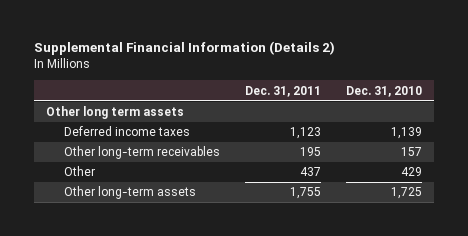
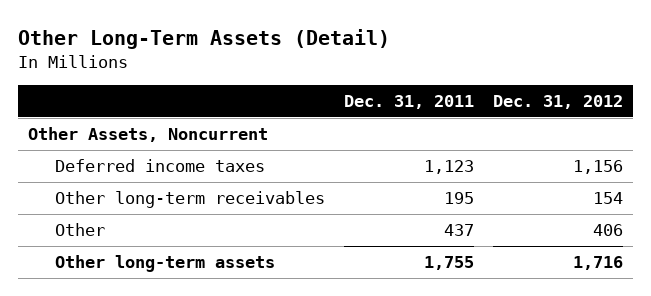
- Supplemental Financial Information (Details 2)
+ Other Long-Term Assets (Detail)
- | Dec. 31, 2011 | Dec. 31, 2010
+ | Dec. 31, 2011 | Dec. 31, 2012
- Other long term assets
+ Other Assets, Noncurrent

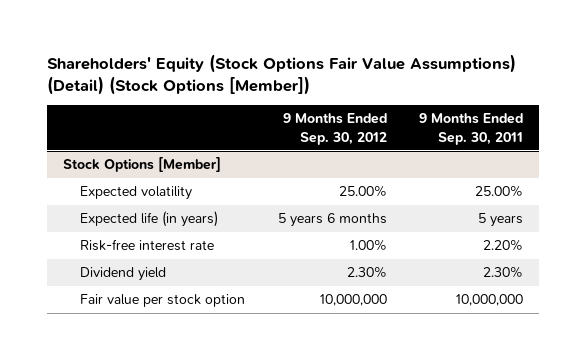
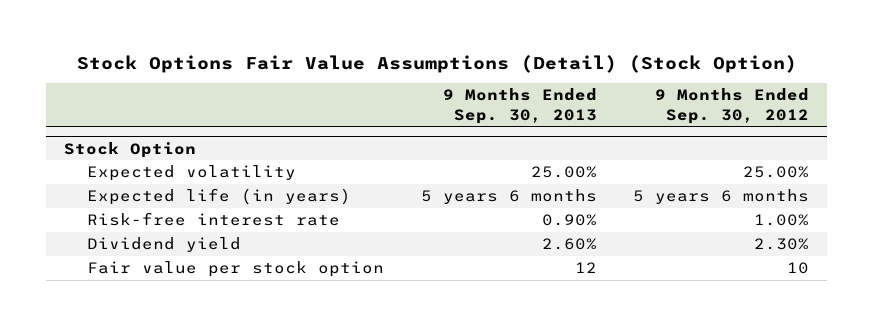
- Shareholders' Equity (Stock Options Fair Value Assumptions) (Detail) (Stock Options [Member])
+ Stock Options Fair Value Assumptions (Detail) (Stock Option)
- | 9 Months Ended Sep. 30, 2012 | 9 Months Ended Sep. 30, 2011
+ | 9 Months Ended Sep. 30, 2013 | 9 Months Ended Sep. 30, 2012
- Stock Options [Member]
+ Stock Option
- Fair value per stock option | 10,000,000 | 10,000,000
+ Fair value per stock option | 12 | 10

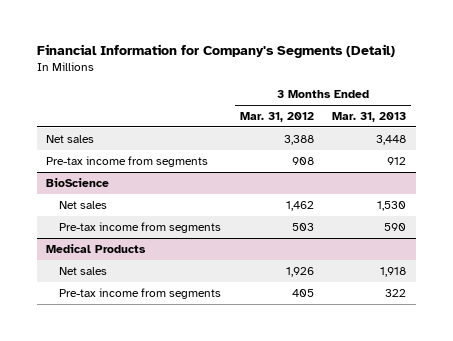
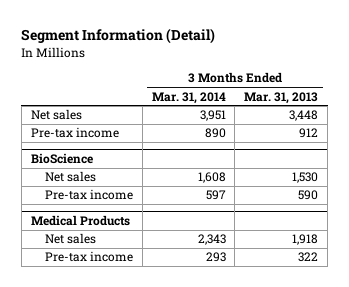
- Financial Information for Company's Segments (Detail)
+ Segment Information (Detail)
- | 3 Months Ended Mar. 31, 2012 | 3 Months Ended Mar. 31, 2013
+ | 3 Months Ended Mar. 31, 2014 | 3 Months Ended Mar. 31, 2013
- Pre-tax income from segments | 908 | 912
+ Pre-tax income | 890 | 912
@ BioScience
- Pre-tax income from segments | 503 | 590
+ Pre-tax income | 597 | 590
@ Medical Products
- Pre-tax income from segments | 405 | 322
+ Pre-tax income | 293 | 322

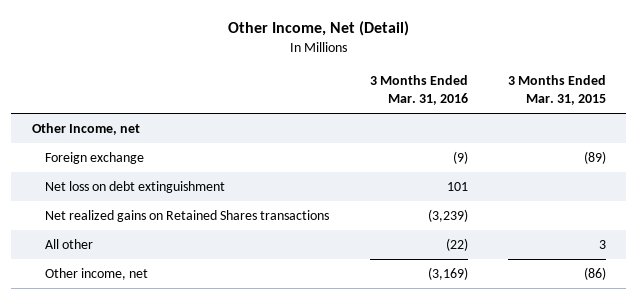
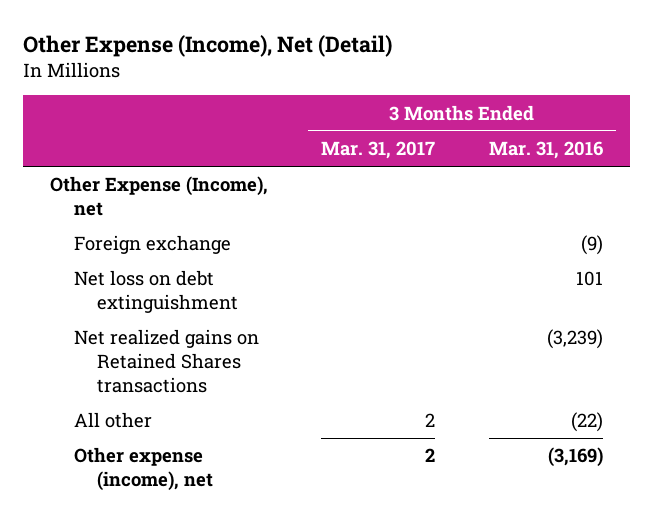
- Other Income, Net (Detail)
+ Other Expense (Income), Net (Detail)
- | 3 Months Ended Mar. 31, 2016 | 3 Months Ended Mar. 31, 2015
+ | 3 Months Ended Mar. 31, 2017 | 3 Months Ended Mar. 31, 2016
- Other Income, net
+ Other Expense (Income), net
- Other income, net | (3,169) | (86)
+ Other expense (income), net | 2 | (3,169)

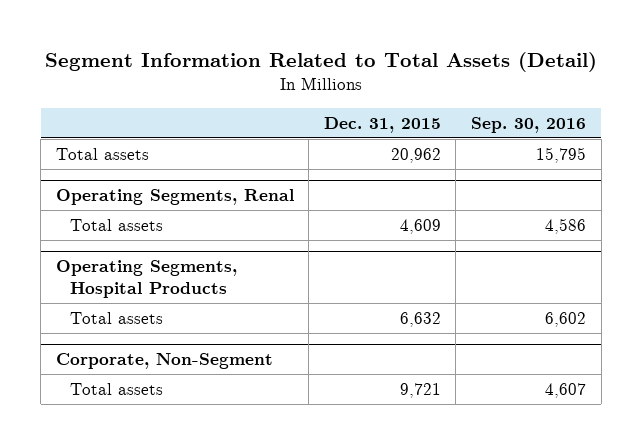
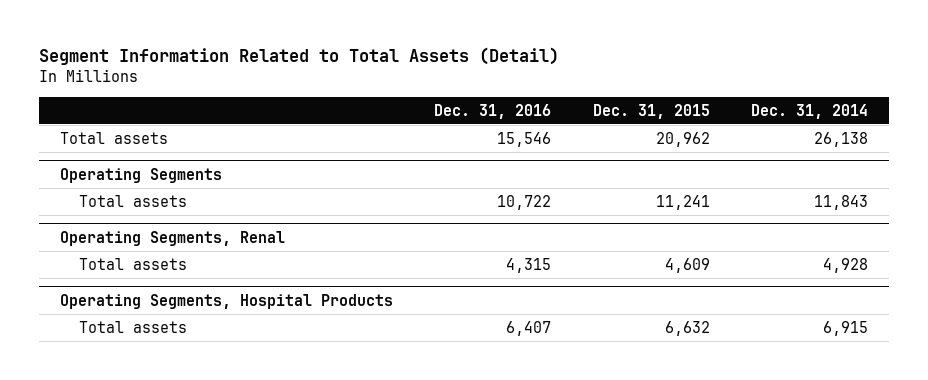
- | Dec. 31, 2015 | Sep. 30, 2016
+ | Dec. 31, 2016 | Dec. 31, 2015 | Dec. 31, 2014
+ Operating Segments
+ Total assets | 10,722 | 11,241 | 11,843
- Corporate, Non-Segment
- Total assets | 9,721 | 4,607

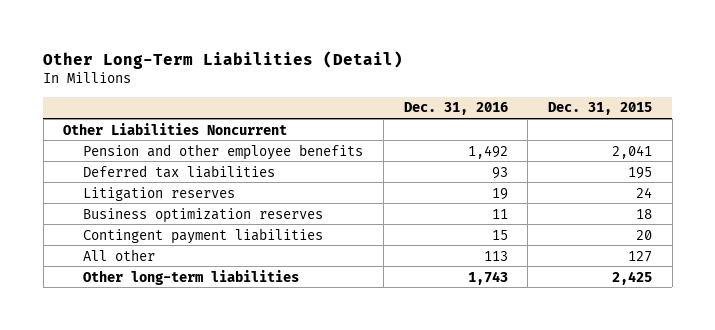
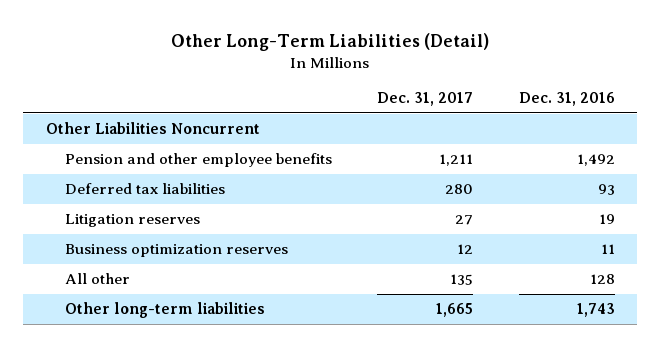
- | Dec. 31, 2016 | Dec. 31, 2015
+ | Dec. 31, 2017 | Dec. 31, 2016
- Contingent payment liabilities | 15 | 20
- All other | 113 | 127
+ All other | 135 | 128

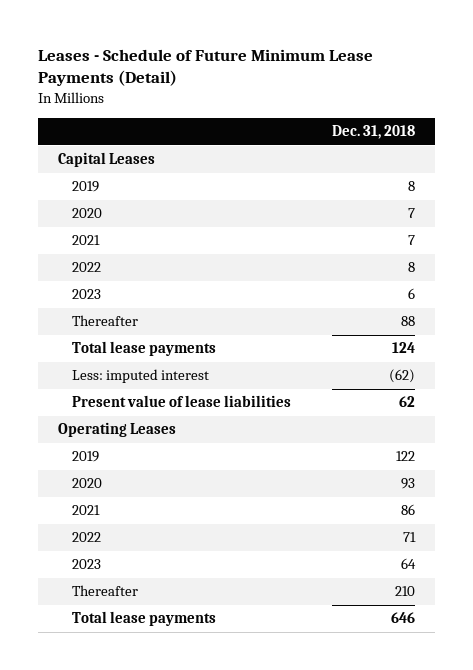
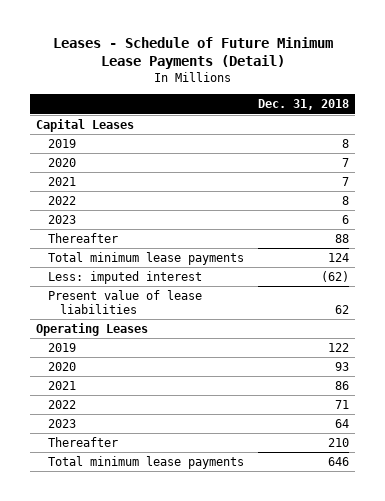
- Total lease payments | 124
+ Total minimum lease payments | 124
- Total lease payments | 646
+ Total minimum lease payments | 646

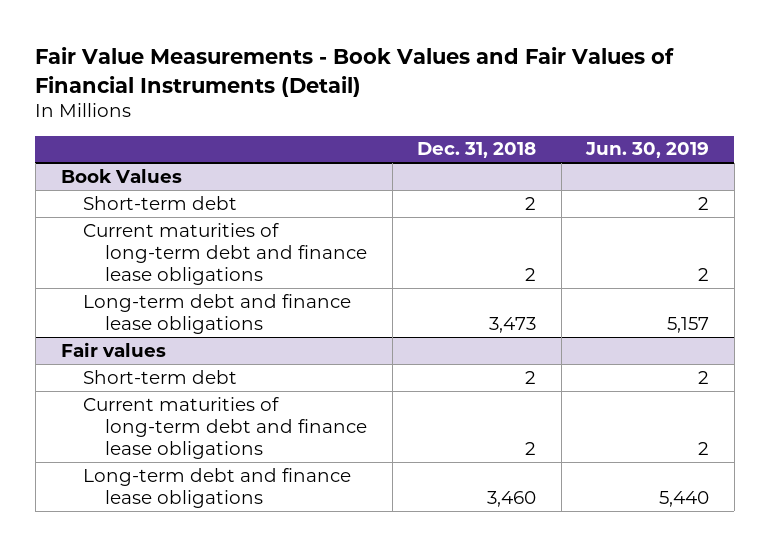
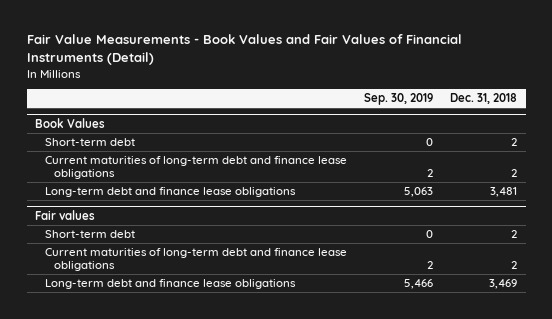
- | Dec. 31, 2018 | Jun. 30, 2019
+ | Sep. 30, 2019 | Dec. 31, 2018
@ Book Values
- Long-term debt and finance lease obligations | 3,473 | 5,157
+ Long-term debt and finance lease obligations | 5,063 | 3,481
@ Fair values
- Long-term debt and finance lease obligations | 3,460 | 5,440
+ Long-term debt and finance lease obligations | 5,466 | 3,469

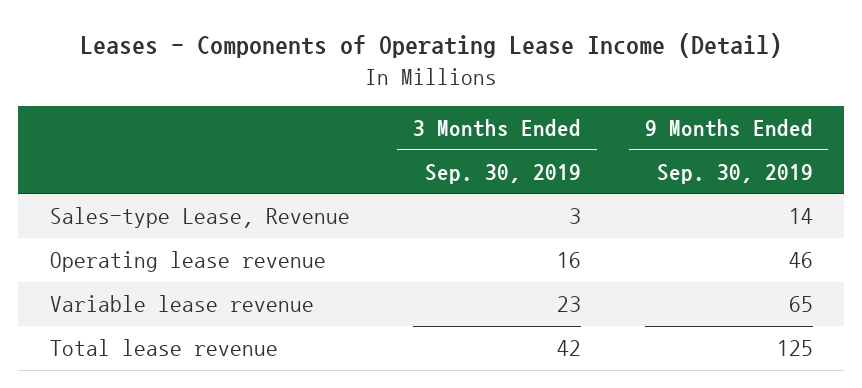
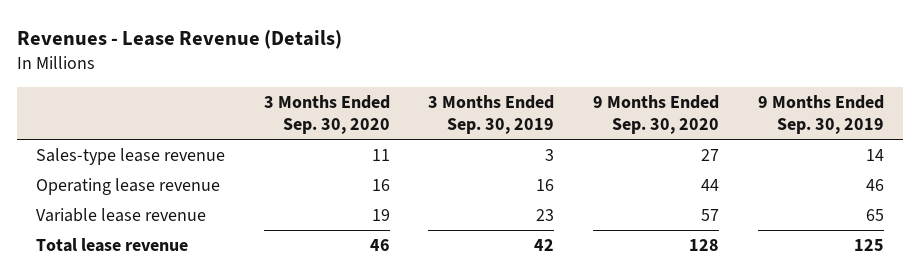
- Leases - Components of Operating Lease Income (Detail)
+ Revenues - Lease Revenue (Details)
- | 3 Months Ended Sep. 30, 2019 | 9 Months Ended Sep. 30, 2019
+ | 3 Months Ended Sep. 30, 2020 | 3 Months Ended Sep. 30, 2019 | 9 Months Ended Sep. 30, 2020 | 9 Months Ended Sep. 30, 2019
- Sales-type Lease, Revenue | 3 | 14
+ Sales-type lease revenue | 11 | 3 | 27 | 14

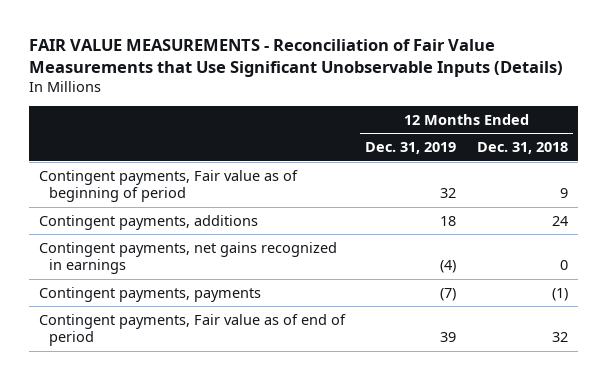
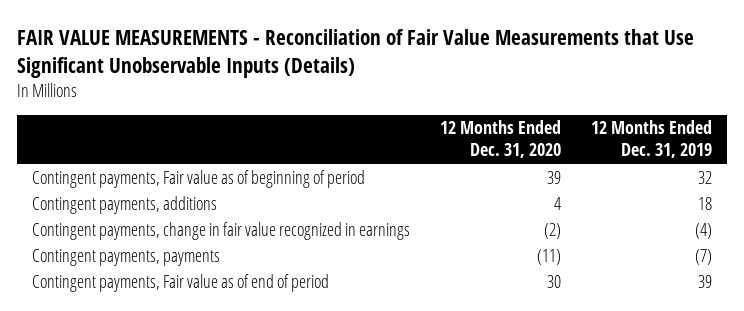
- | 12 Months Ended Dec. 31, 2019 | 12 Months Ended Dec. 31, 2018
+ | 12 Months Ended Dec. 31, 2020 | 12 Months Ended Dec. 31, 2019
- Contingent payments, net gains recognized in earnings | (4) | 0
+ Contingent payments, change in fair value recognized in earnings | (2) | (4)

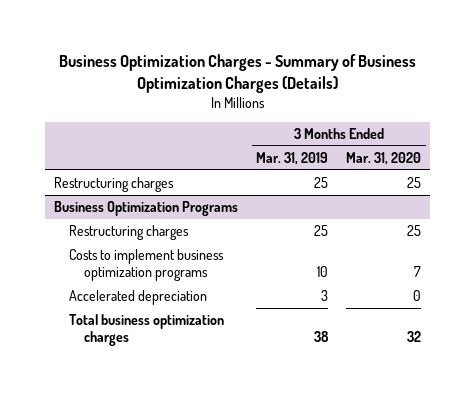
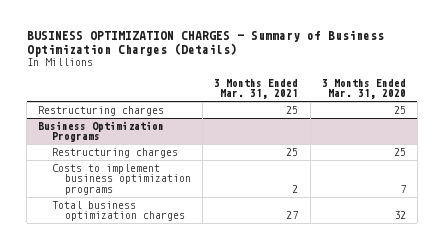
- Business Optimization Charges - Summary of Business Optimization Charges (Details)
+ BUSINESS OPTIMIZATION CHARGES - Summary of Business Optimization Charges (Details)
- | 3 Months Ended Mar. 31, 2019 | 3 Months Ended Mar. 31, 2020
+ | 3 Months Ended Mar. 31, 2021 | 3 Months Ended Mar. 31, 2020
@ Business Optimization Programs
- Accelerated depreciation | 3 | 0

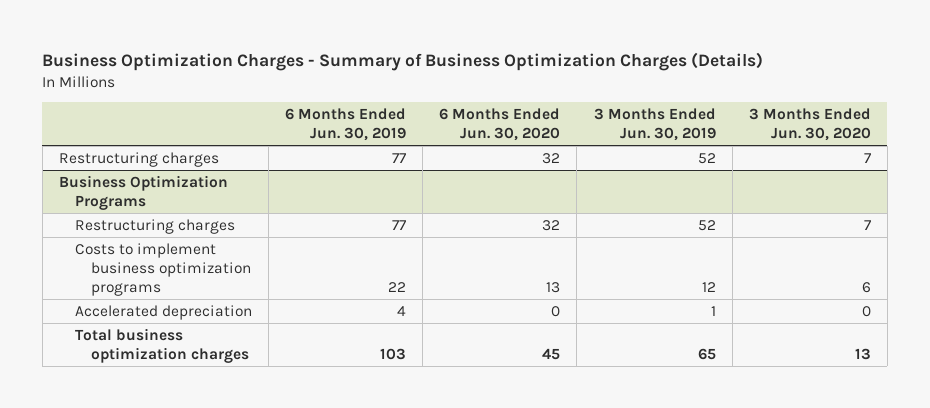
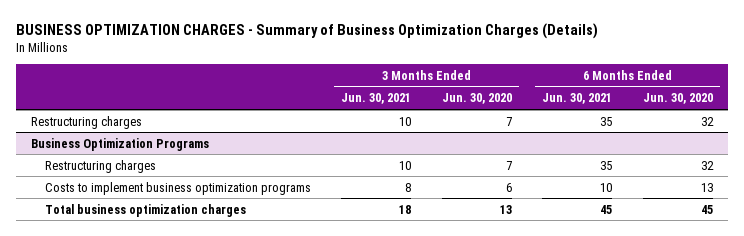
- Business Optimization Charges - Summary of Business Optimization Charges (Details)
+ BUSINESS OPTIMIZATION CHARGES - Summary of Business Optimization Charges (Details)
- | 6 Months Ended Jun. 30, 2019 | 6 Months Ended Jun. 30, 2020 | 3 Months Ended Jun. 30, 2019 | 3 Months Ended Jun. 30, 2020
+ | 3 Months Ended Jun. 30, 2021 | 3 Months Ended Jun. 30, 2020 | 6 Months Ended Jun. 30, 2021 | 6 Months Ended Jun. 30, 2020
@ Business Optimization Programs
- Accelerated depreciation | 4 | 0 | 1 | 0

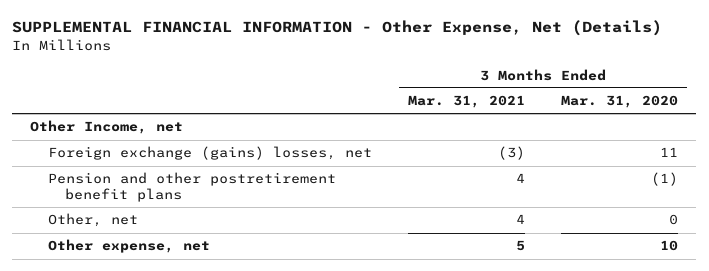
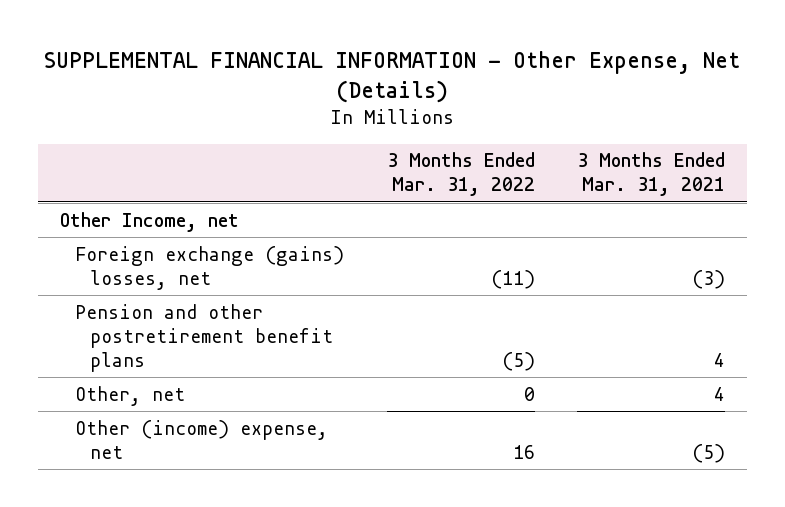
- | 3 Months Ended Mar. 31, 2021 | 3 Months Ended Mar. 31, 2020
+ | 3 Months Ended Mar. 31, 2022 | 3 Months Ended Mar. 31, 2021
- Other expense, net | 5 | 10
+ Other (income) expense, net | 16 | (5)

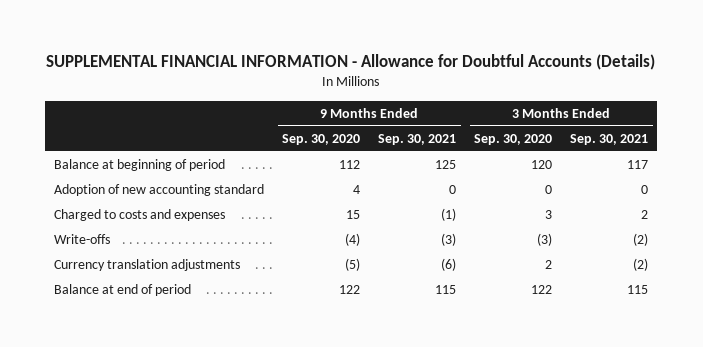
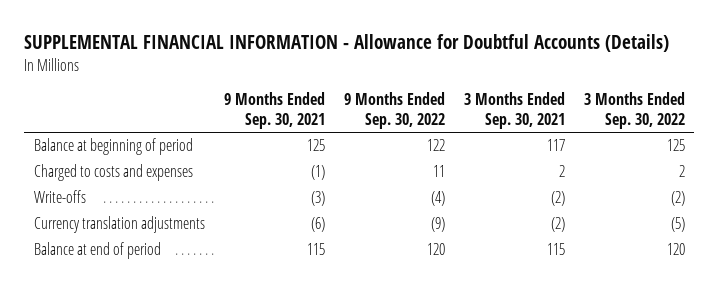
- | 9 Months Ended Sep. 30, 2020 | 9 Months Ended Sep. 30, 2021 | 3 Months Ended Sep. 30, 2020 | 3 Months Ended Sep. 30, 2021
+ | 9 Months Ended Sep. 30, 2021 | 9 Months Ended Sep. 30, 2022 | 3 Months Ended Sep. 30, 2021 | 3 Months Ended Sep. 30, 2022
- Adoption of new accounting standard | 4 | 0 | 0 | 0

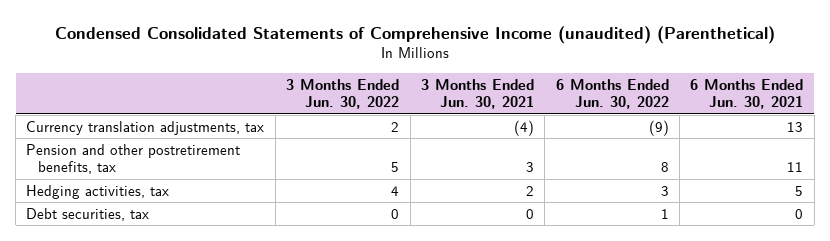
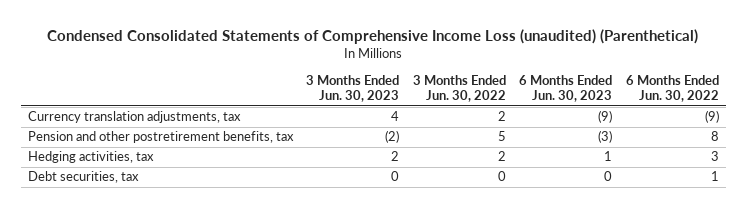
- Condensed Consolidated Statements of Comprehensive Income (unaudited) (Parenthetical)
+ Condensed Consolidated Statements of Comprehensive Income Loss (unaudited) (Parenthetical)
- | 3 Months Ended Jun. 30, 2022 | 3 Months Ended Jun. 30, 2021 | 6 Months Ended Jun. 30, 2022 | 6 Months Ended Jun. 30, 2021
+ | 3 Months Ended Jun. 30, 2023 | 3 Months Ended Jun. 30, 2022 | 6 Months Ended Jun. 30, 2023 | 6 Months Ended Jun. 30, 2022
- Hedging activities, tax | 4 | 2 | 3 | 5
+ Hedging activities, tax | 2 | 2 | 1 | 3

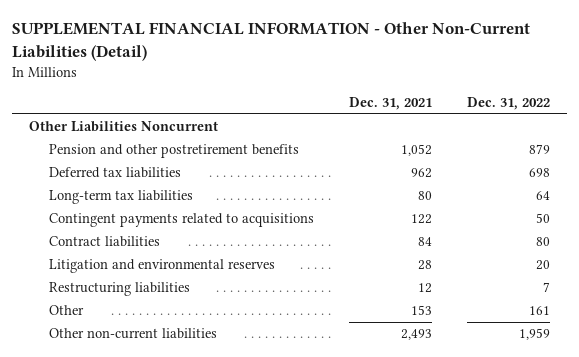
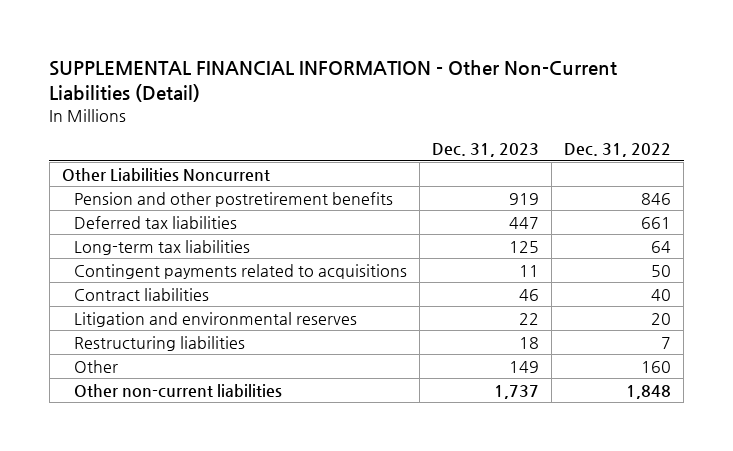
- | Dec. 31, 2021 | Dec. 31, 2022
+ | Dec. 31, 2023 | Dec. 31, 2022
- Pension and other postretirement benefits | 1,052 | 879
- Deferred tax liabilities | 962 | 698
+ Pension and other postretirement benefits | 919 | 846
+ Deferred tax liabilities | 447 | 661
- Contract liabilities | 84 | 80
+ Contract liabilities | 46 | 40
- Other | 153 | 161
- Other non-current liabilities | 2,493 | 1,959
+ Other | 149 | 160
+ Other non-current liabilities | 1,737 | 1,848

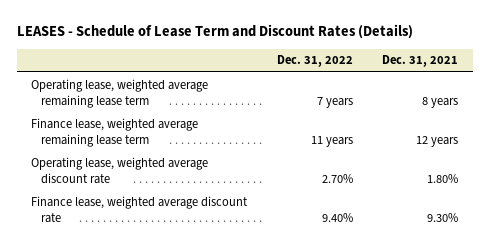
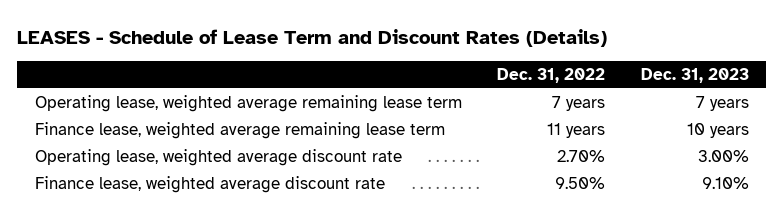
- | Dec. 31, 2022 | Dec. 31, 2021
+ | Dec. 31, 2022 | Dec. 31, 2023
- Finance lease, weighted average discount rate | 9.40% | 9.30%
+ Finance lease, weighted average discount rate | 9.50% | 9.10%

